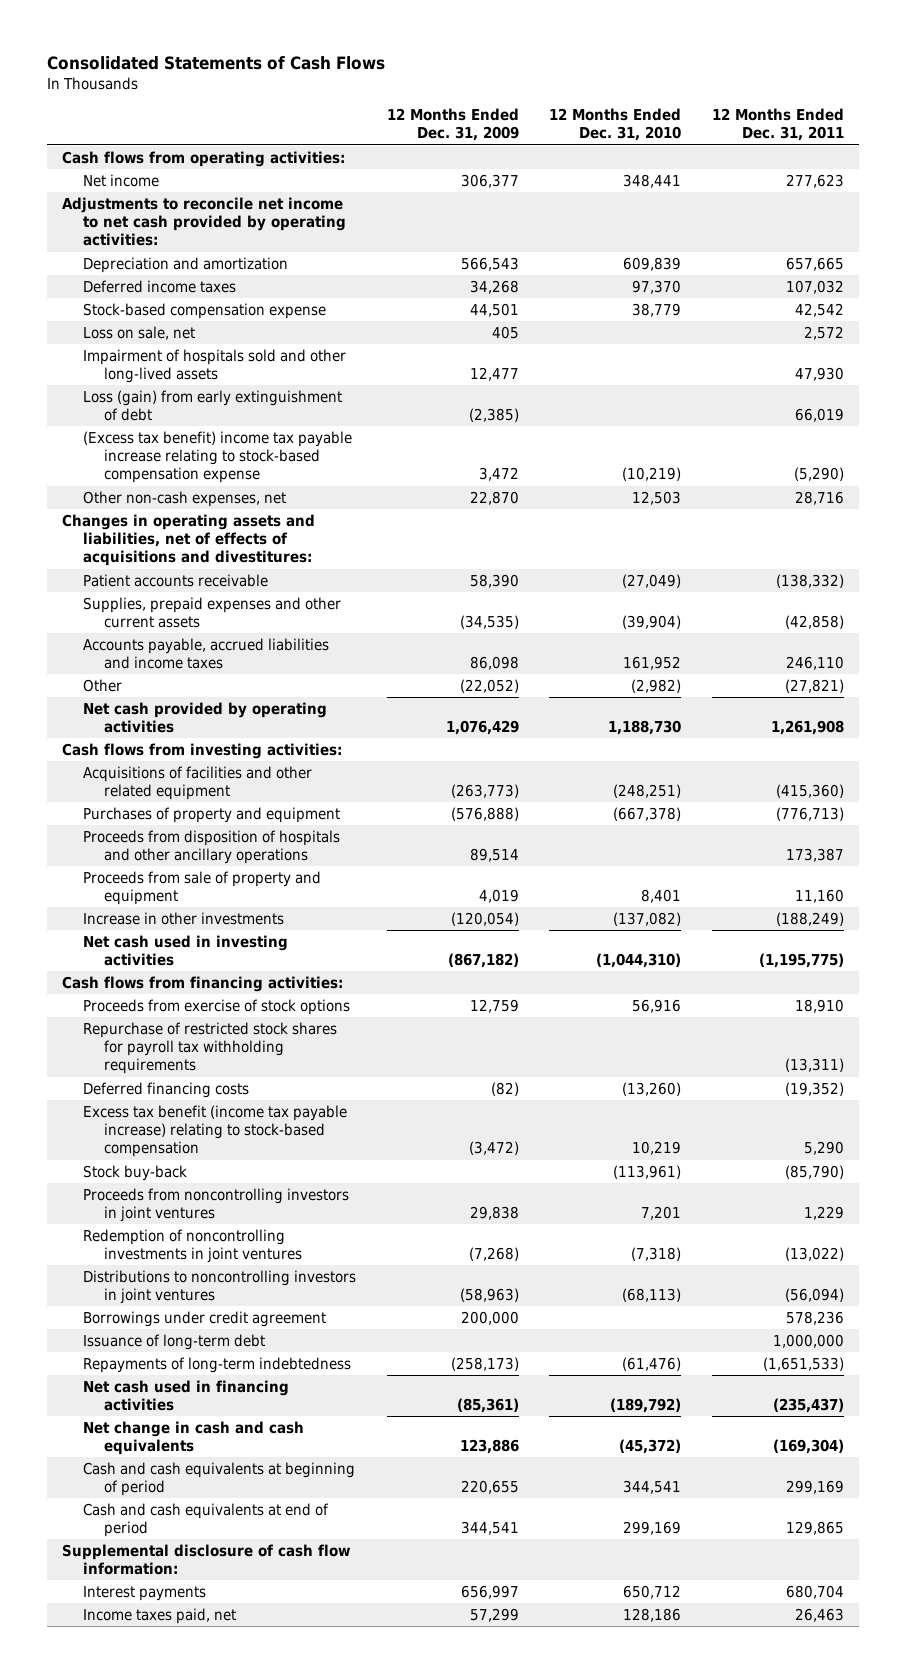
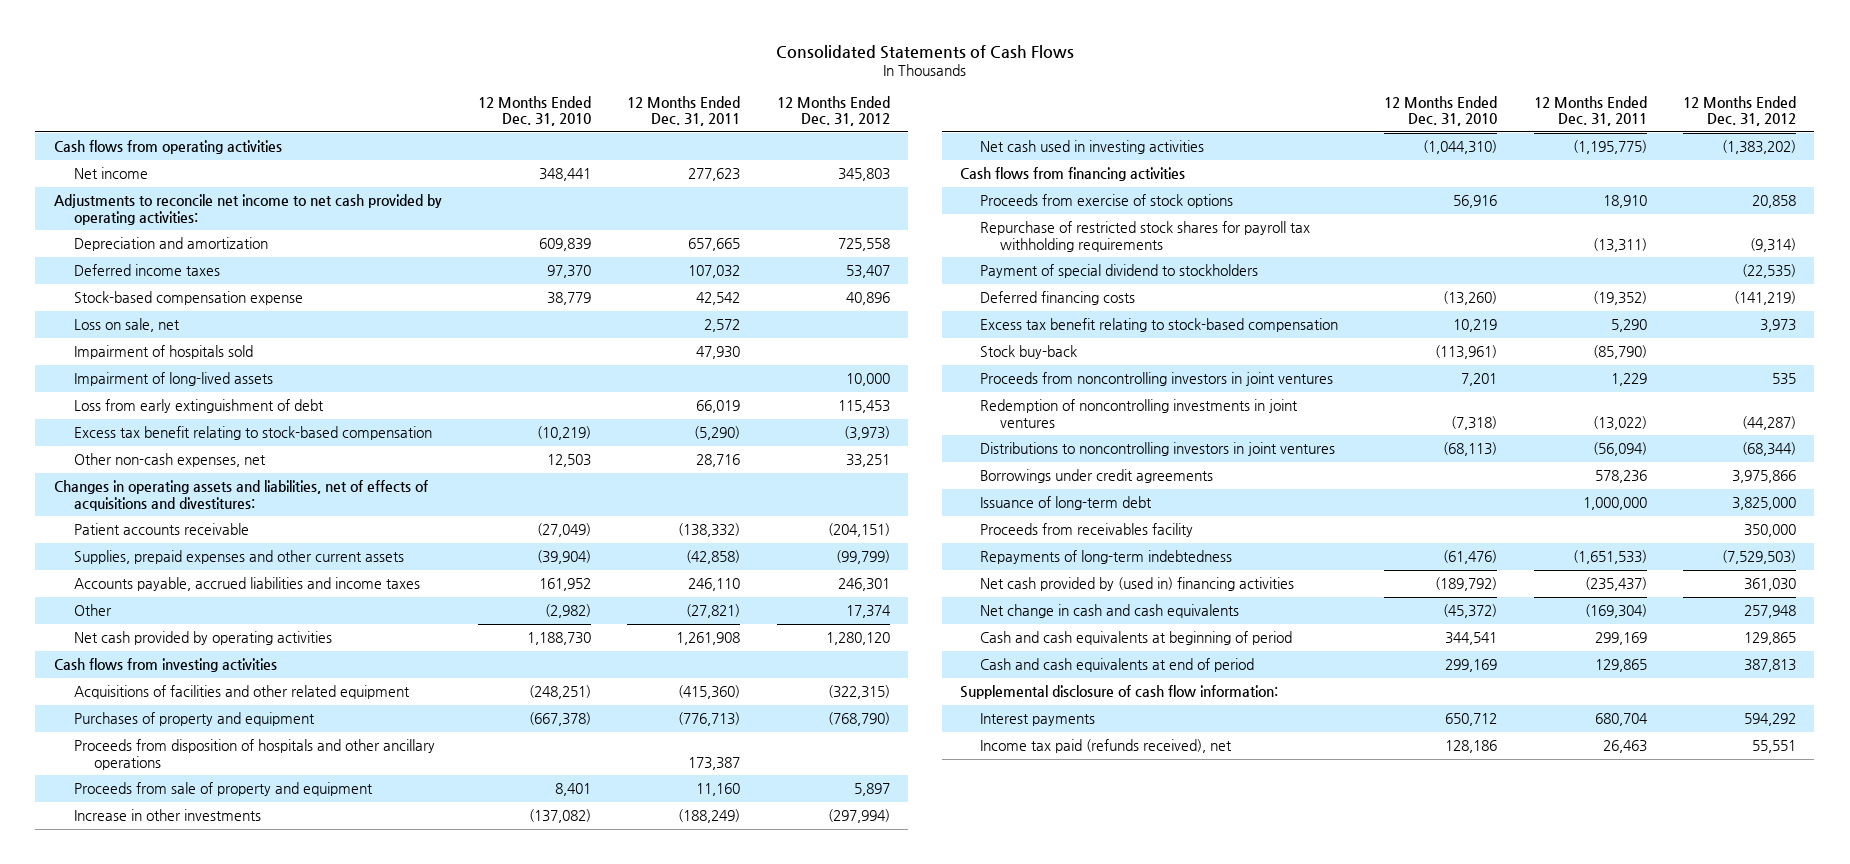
- | 12 Months Ended Dec. 31, 2009 | 12 Months Ended Dec. 31, 2010 | 12 Months Ended Dec. 31, 2011
+ | 12 Months Ended Dec. 31, 2010 | 12 Months Ended Dec. 31, 2011 | 12 Months Ended Dec. 31, 2012
- Cash flows from operating activities:
+ Cash flows from operating activities
- Impairment of hospitals sold and other long-lived assets | 12,477 | | 47,930
- Loss (gain) from early extinguishment of debt | (2,385) | | 66,019
- (Excess tax benefit) income tax payable increase relating to stock-based compensation expense | 3,472 | (10,219) | (5,290)
+ Impairment of hospitals sold | | 47,930 |
+ Impairment of long-lived assets | | | 10,000
+ Loss from early extinguishment of debt | | 66,019 | 115,453
+ Excess tax benefit relating to stock-based compensation | (10,219) | (5,290) | (3,973)
- Cash flows from investing activities:
+ Cash flows from investing activities
- Cash flows from financing activities:
+ Cash flows from financing activities
+ Payment of special dividend to stockholders | | | (22,535)
- Excess tax benefit (income tax payable increase) relating to stock-based compensation | (3,472) | 10,219 | 5,290
+ Excess tax benefit relating to stock-based compensation | 10,219 | 5,290 | 3,973
- Borrowings under credit agreement | 200,000 | | 578,236
+ Borrowings under credit agreements | | 578,236 | 3,975,866
+ Proceeds from receivables facility | | | 350,000
- Net cash used in financing activities | (85,361) | (189,792) | (235,437)
+ Net cash provided by (used in) financing activities | (189,792) | (235,437) | 361,030
- Income taxes paid, net | 57,299 | 128,186 | 26,463
+ Income tax paid (refunds received), net | 128,186 | 26,463 | 55,551

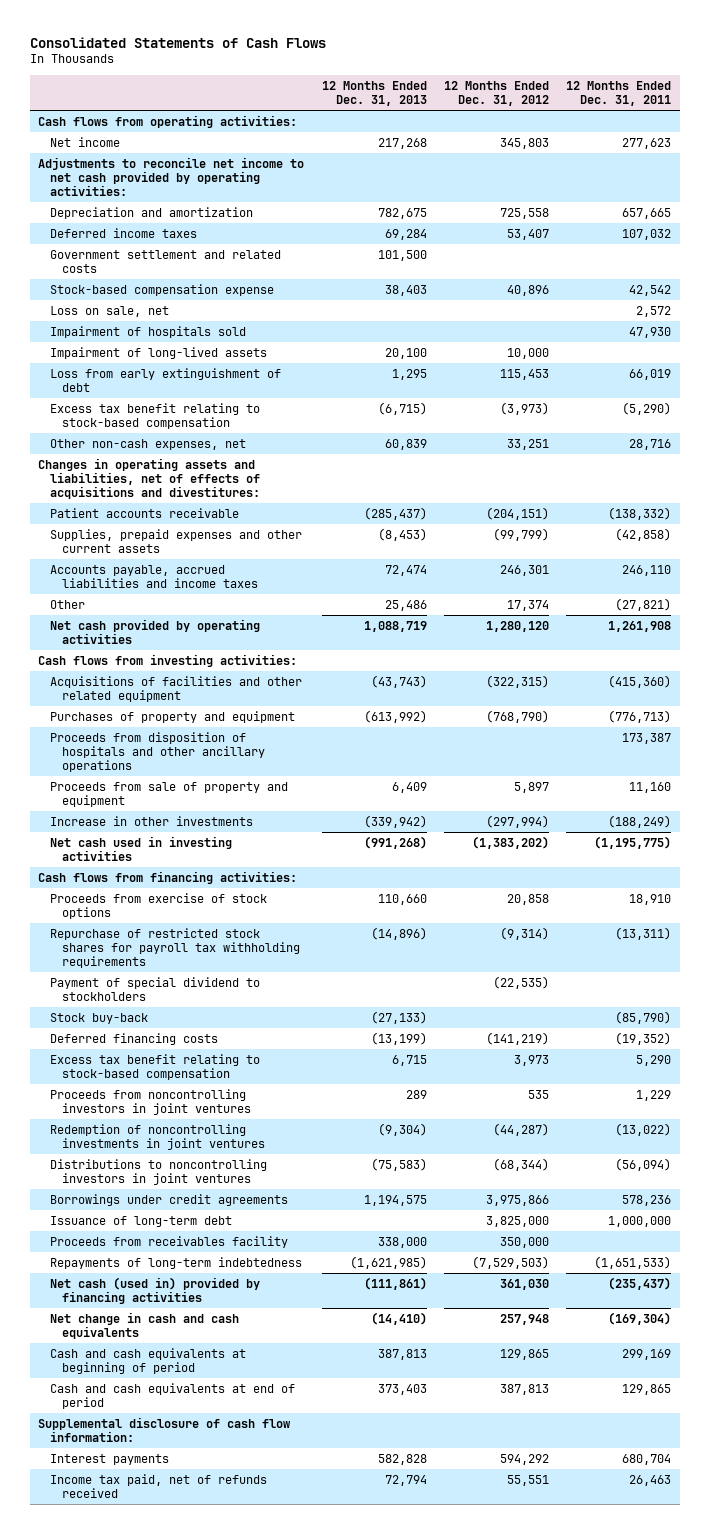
- | 12 Months Ended Dec. 31, 2010 | 12 Months Ended Dec. 31, 2011 | 12 Months Ended Dec. 31, 2012
+ | 12 Months Ended Dec. 31, 2013 | 12 Months Ended Dec. 31, 2012 | 12 Months Ended Dec. 31, 2011
- Cash flows from operating activities
+ Cash flows from operating activities:
+ Government settlement and related costs | 101,500 | |
- Cash flows from investing activities
+ Cash flows from investing activities:
- Cash flows from financing activities
+ Cash flows from financing activities:
moved up: Stock buy-back | (27,133) | | (85,790)
- Net cash provided by (used in) financing activities | (189,792) | (235,437) | 361,030
+ Net cash (used in) provided by financing activities | (111,861) | 361,030 | (235,437)
- Income tax paid (refunds received), net | 128,186 | 26,463 | 55,551
+ Income tax paid, net of refunds received | 72,794 | 55,551 | 26,463

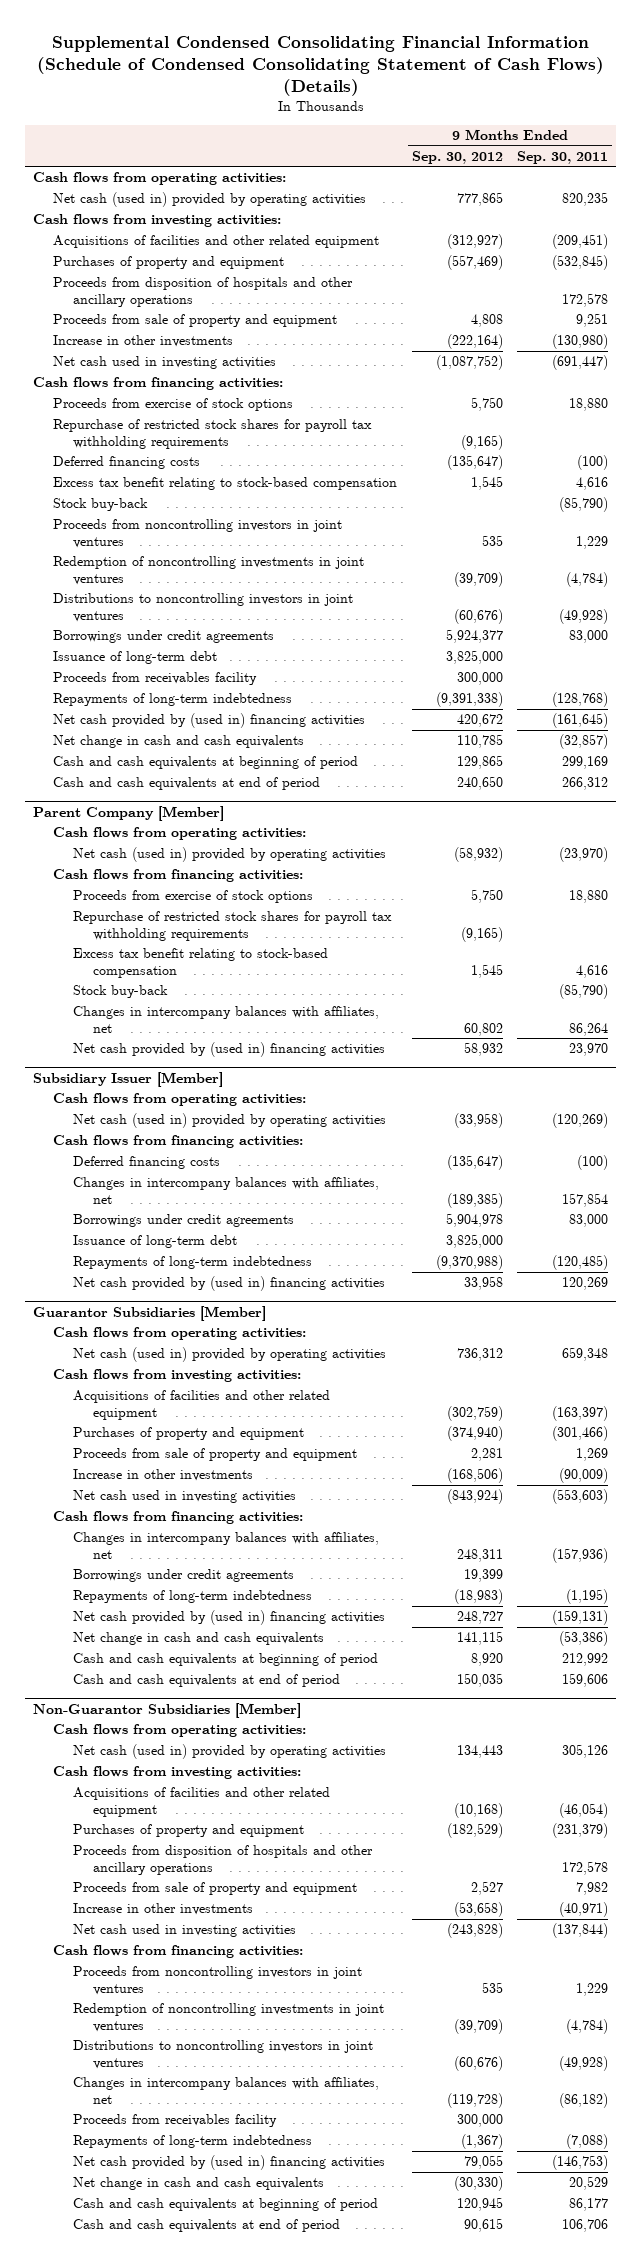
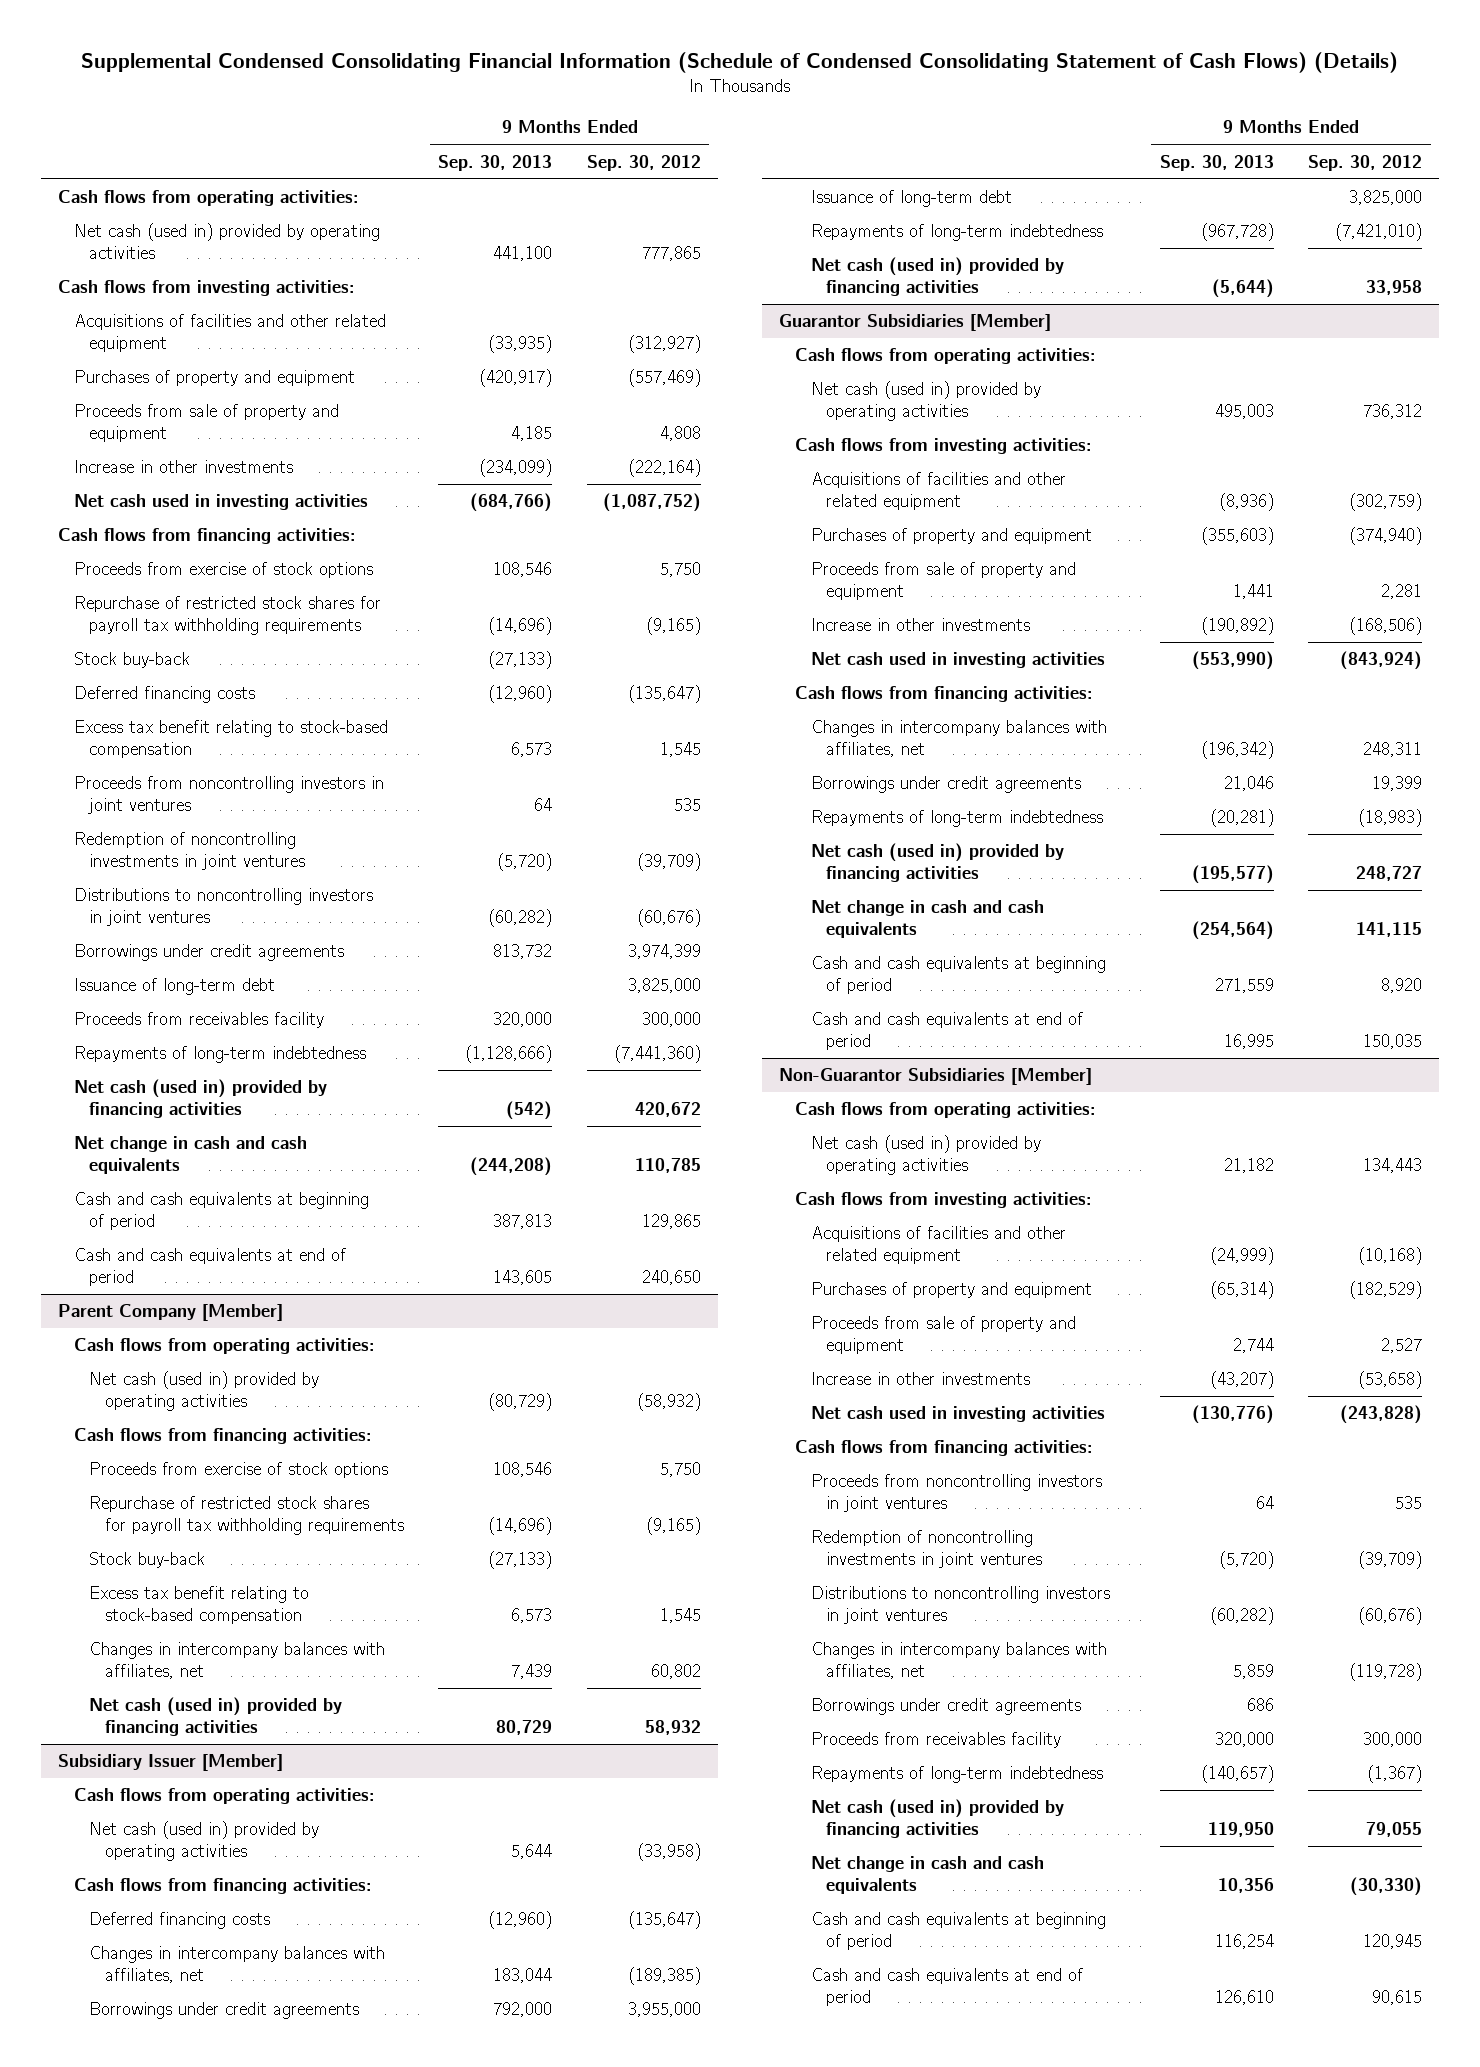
- | 9 Months Ended Sep. 30, 2012 | 9 Months Ended Sep. 30, 2011
+ | 9 Months Ended Sep. 30, 2013 | 9 Months Ended Sep. 30, 2012
- Proceeds from disposition of hospitals and other ancillary operations | | 172,578
moved up: Stock buy-back | (27,133) |
- Borrowings under credit agreements | 5,924,377 | 83,000
+ Borrowings under credit agreements | 813,732 | 3,974,399
- Repayments of long-term indebtedness | (9,391,338) | (128,768)
- Net cash provided by (used in) financing activities | 420,672 | (161,645)
+ Repayments of long-term indebtedness | (1,128,666) | (7,441,360)
+ Net cash (used in) provided by financing activities | (542) | 420,672
@ Parent Company [Member]
moved down: Excess tax benefit relating to stock-based compensation | 6,573 | 1,545
- Net cash provided by (used in) financing activities | 58,932 | 23,970
+ Net cash (used in) provided by financing activities | 80,729 | 58,932
@ Subsidiary Issuer [Member]
- Borrowings under credit agreements | 5,904,978 | 83,000
+ Borrowings under credit agreements | 792,000 | 3,955,000
- Repayments of long-term indebtedness | (9,370,988) | (120,485)
- Net cash provided by (used in) financing activities | 33,958 | 120,269
+ Repayments of long-term indebtedness | (967,728) | (7,421,010)
+ Net cash (used in) provided by financing activities | (5,644) | 33,958
@ Guarantor Subsidiaries [Member]
- Net cash provided by (used in) financing activities | 248,727 | (159,131)
+ Net cash (used in) provided by financing activities | (195,577) | 248,727
@ Non-Guarantor Subsidiaries [Member]
- Proceeds from disposition of hospitals and other ancillary operations | | 172,578
+ Borrowings under credit agreements | 686 |
- Net cash provided by (used in) financing activities | 79,055 | (146,753)
+ Net cash (used in) provided by financing activities | 119,950 | 79,055

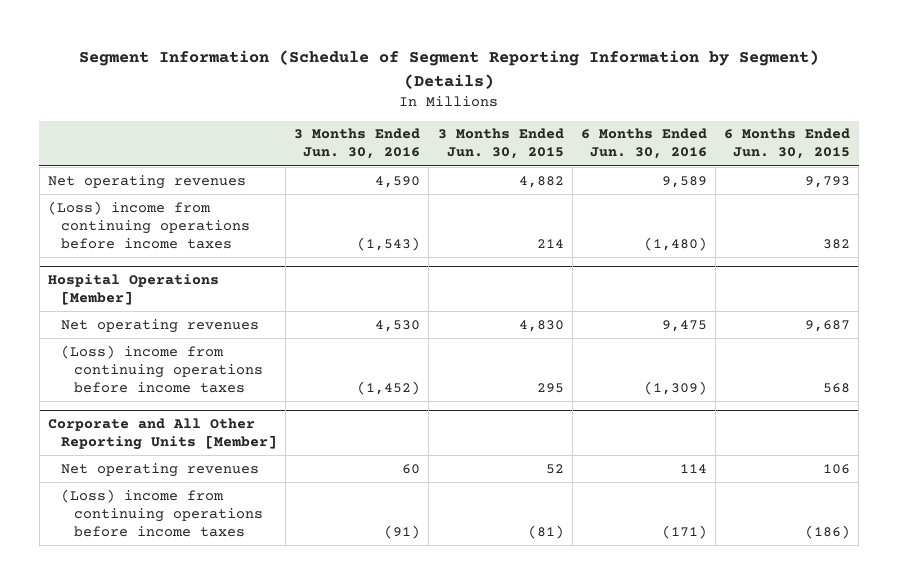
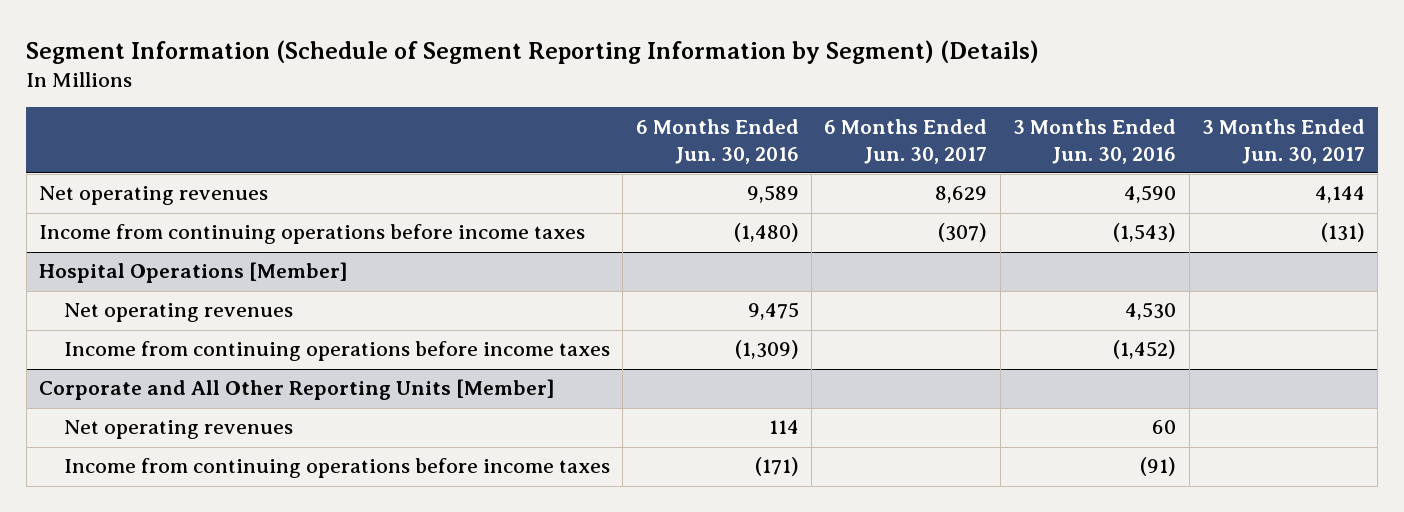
- | 3 Months Ended Jun. 30, 2016 | 3 Months Ended Jun. 30, 2015 | 6 Months Ended Jun. 30, 2016 | 6 Months Ended Jun. 30, 2015
+ | 6 Months Ended Jun. 30, 2016 | 6 Months Ended Jun. 30, 2017 | 3 Months Ended Jun. 30, 2016 | 3 Months Ended Jun. 30, 2017
- (Loss) income from continuing operations before income taxes | (1,543) | 214 | (1,480) | 382
+ Income from continuing operations before income taxes | (1,480) | (307) | (1,543) | (131)
@ Hospital Operations [Member]
- (Loss) income from continuing operations before income taxes | (1,452) | 295 | (1,309) | 568
+ Income from continuing operations before income taxes | (1,309) | | (1,452) |
@ Corporate and All Other Reporting Units [Member]
- (Loss) income from continuing operations before income taxes | (91) | (81) | (171) | (186)
+ Income from continuing operations before income taxes | (171) | | (91) |

